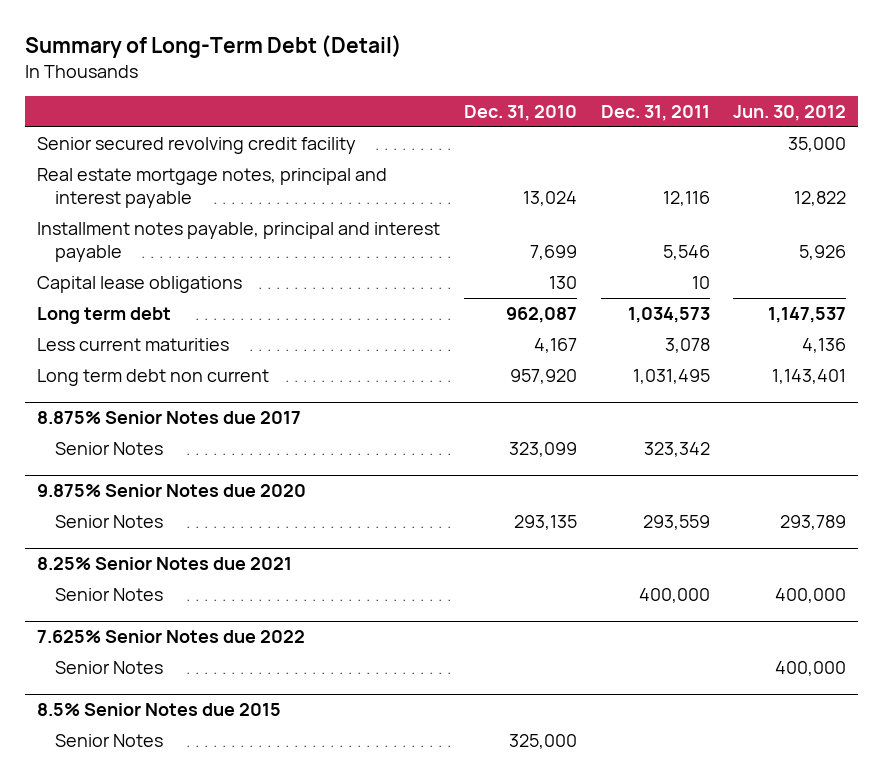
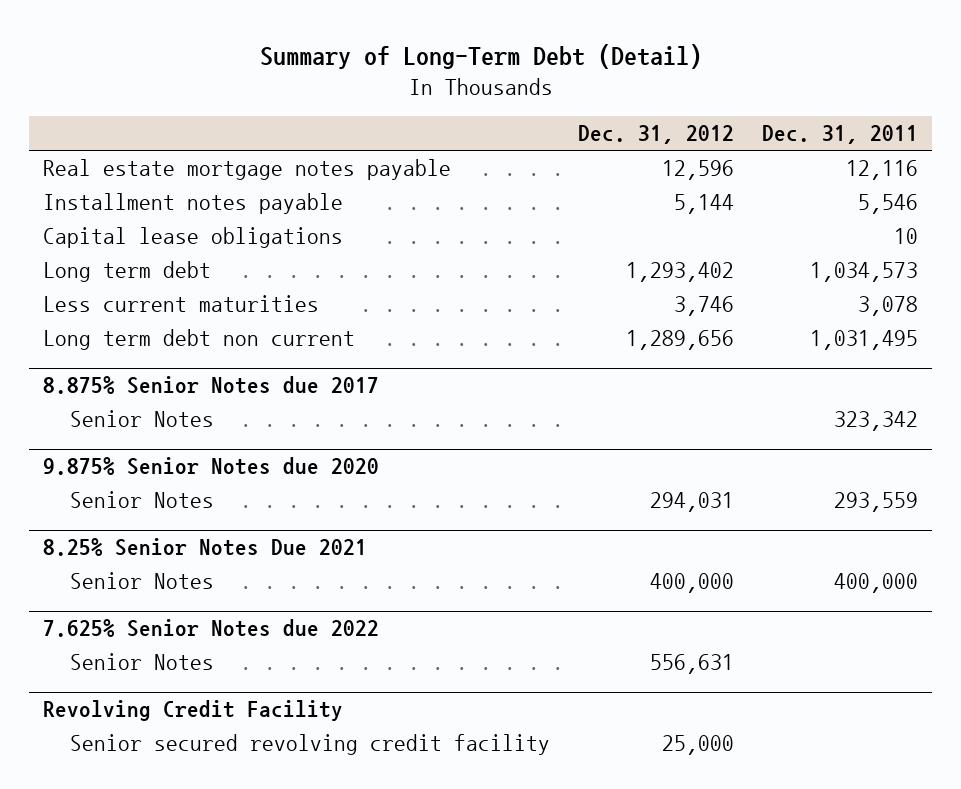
- | Dec. 31, 2010 | Dec. 31, 2011 | Jun. 30, 2012
+ | Dec. 31, 2012 | Dec. 31, 2011
- Senior secured revolving credit facility | | | 35,000
- Real estate mortgage notes, principal and interest payable | 13,024 | 12,116 | 12,822
- Installment notes payable, principal and interest payable | 7,699 | 5,546 | 5,926
+ Real estate mortgage notes payable | 12,596 | 12,116
+ Installment notes payable | 5,144 | 5,546
- 8.25% Senior Notes due 2021
+ 8.25% Senior Notes Due 2021
- 8.5% Senior Notes due 2015
- Senior Notes | 325,000 | |
+ Revolving Credit Facility
+ Senior secured revolving credit facility | 25,000 |

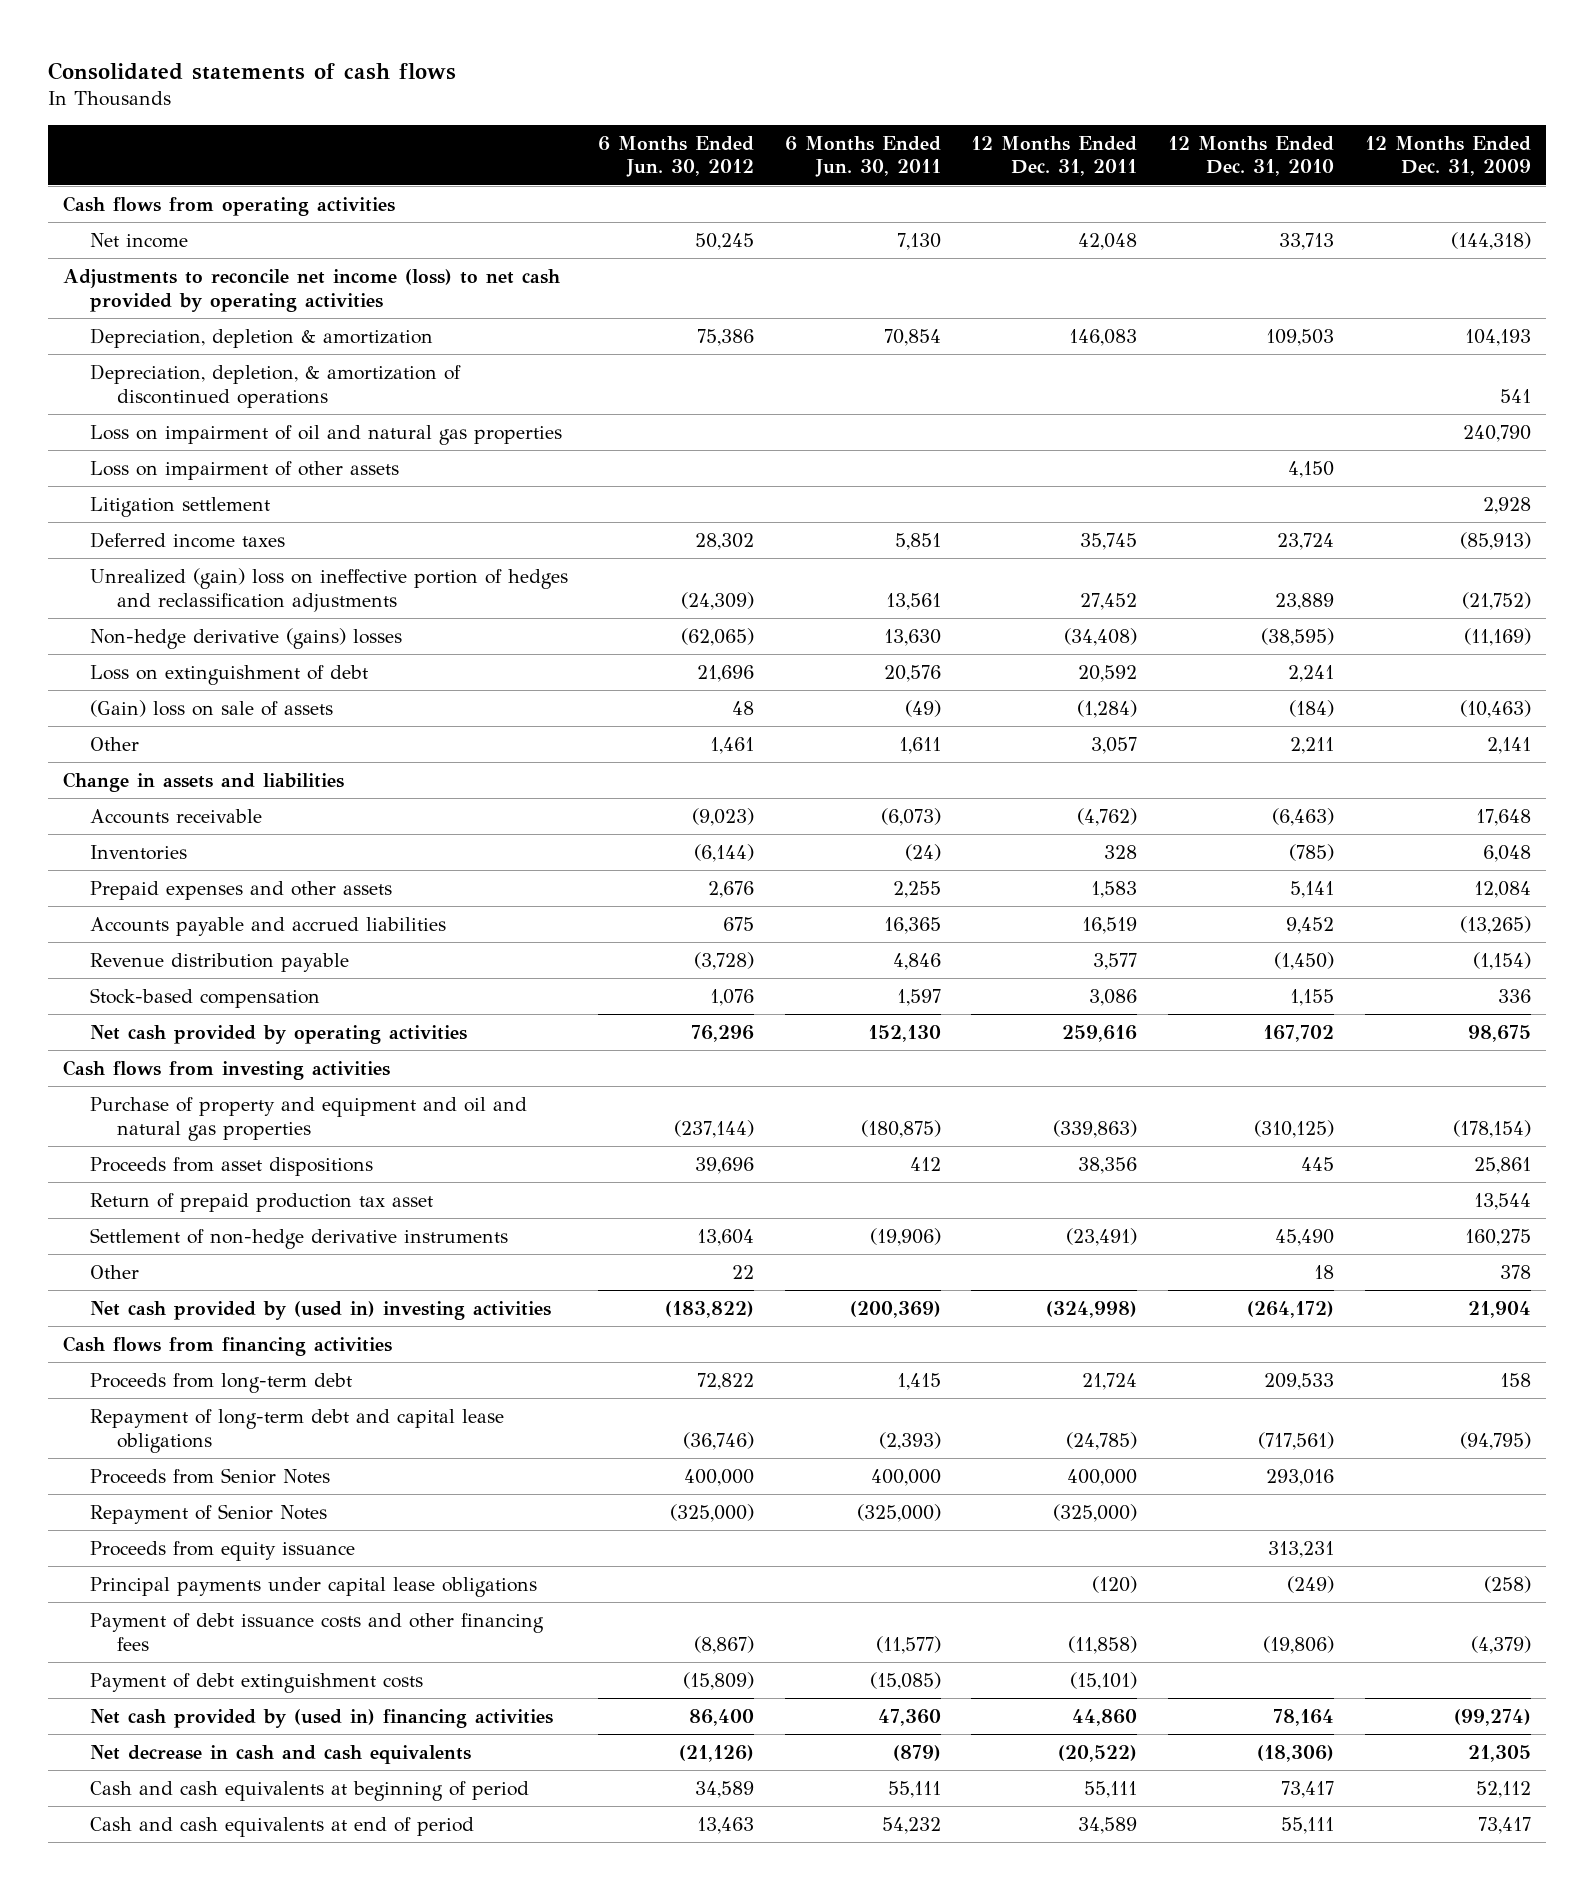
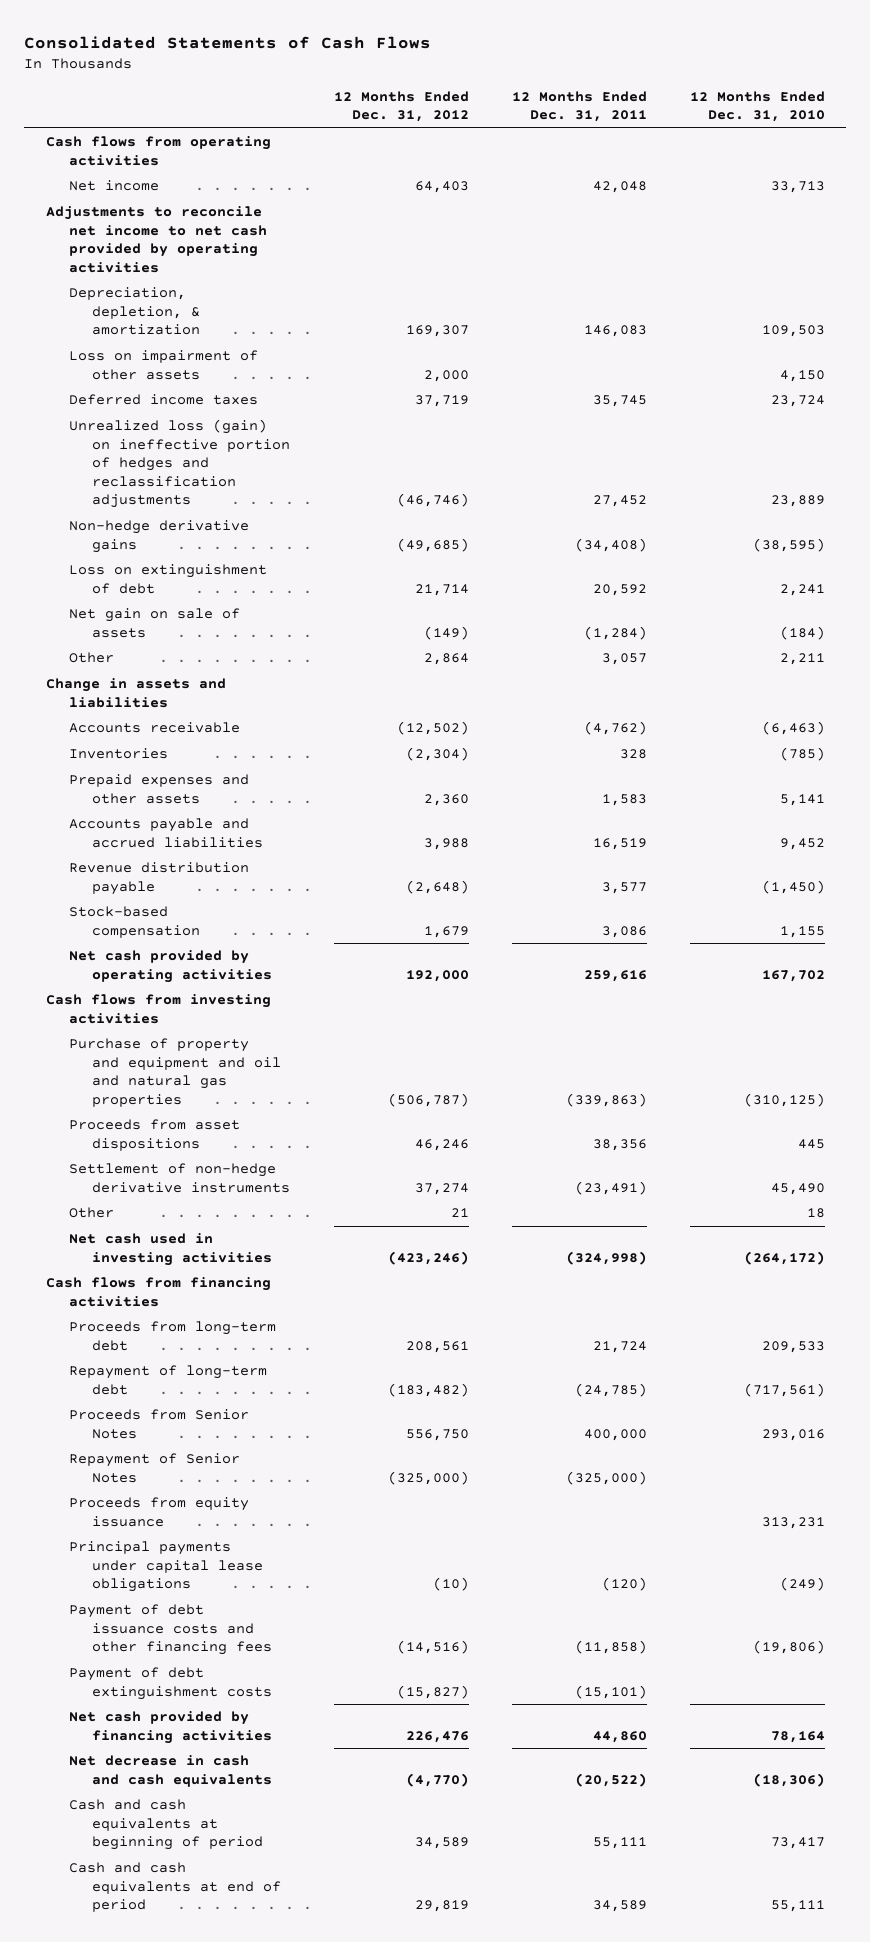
- Consolidated statements of cash flows
+ Consolidated Statements of Cash Flows
- | 6 Months Ended Jun. 30, 2012 | 6 Months Ended Jun. 30, 2011 | 12 Months Ended Dec. 31, 2011 | 12 Months Ended Dec. 31, 2010 | 12 Months Ended Dec. 31, 2009
+ | 12 Months Ended Dec. 31, 2012 | 12 Months Ended Dec. 31, 2011 | 12 Months Ended Dec. 31, 2010
- Adjustments to reconcile net income (loss) to net cash provided by operating activities
- Depreciation, depletion & amortization | 75,386 | 70,854 | 146,083 | 109,503 | 104,193
- Depreciation, depletion, & amortization of discontinued operations | | | | | 541
- Loss on impairment of oil and natural gas properties | | | | | 240,790
+ Adjustments to reconcile net income to net cash provided by operating activities
+ Depreciation, depletion, & amortization | 169,307 | 146,083 | 109,503
- Litigation settlement | | | | | 2,928
- Unrealized (gain) loss on ineffective portion of hedges and reclassification adjustments | (24,309) | 13,561 | 27,452 | 23,889 | (21,752)
- Non-hedge derivative (gains) losses | (62,065) | 13,630 | (34,408) | (38,595) | (11,169)
+ Unrealized loss (gain) on ineffective portion of hedges and reclassification adjustments | (46,746) | 27,452 | 23,889
+ Non-hedge derivative gains | (49,685) | (34,408) | (38,595)
- (Gain) loss on sale of assets | 48 | (49) | (1,284) | (184) | (10,463)
+ Net gain on sale of assets | (149) | (1,284) | (184)
- Return of prepaid production tax asset | | | | | 13,544
- Net cash provided by (used in) investing activities | (183,822) | (200,369) | (324,998) | (264,172) | 21,904
+ Net cash used in investing activities | (423,246) | (324,998) | (264,172)
- Repayment of long-term debt and capital lease obligations | (36,746) | (2,393) | (24,785) | (717,561) | (94,795)
+ Repayment of long-term debt | (183,482) | (24,785) | (717,561)
- Net cash provided by (used in) financing activities | 86,400 | 47,360 | 44,860 | 78,164 | (99,274)
+ Net cash provided by financing activities | 226,476 | 44,860 | 78,164

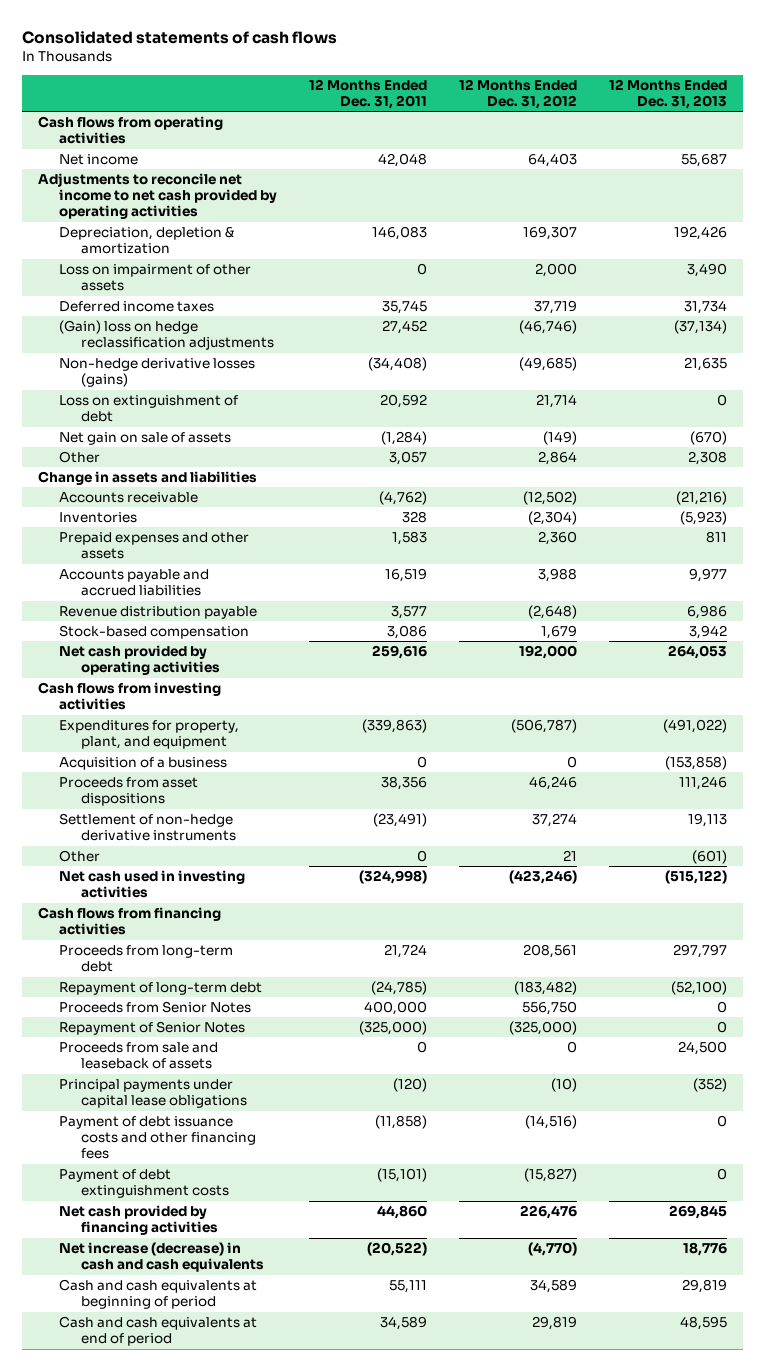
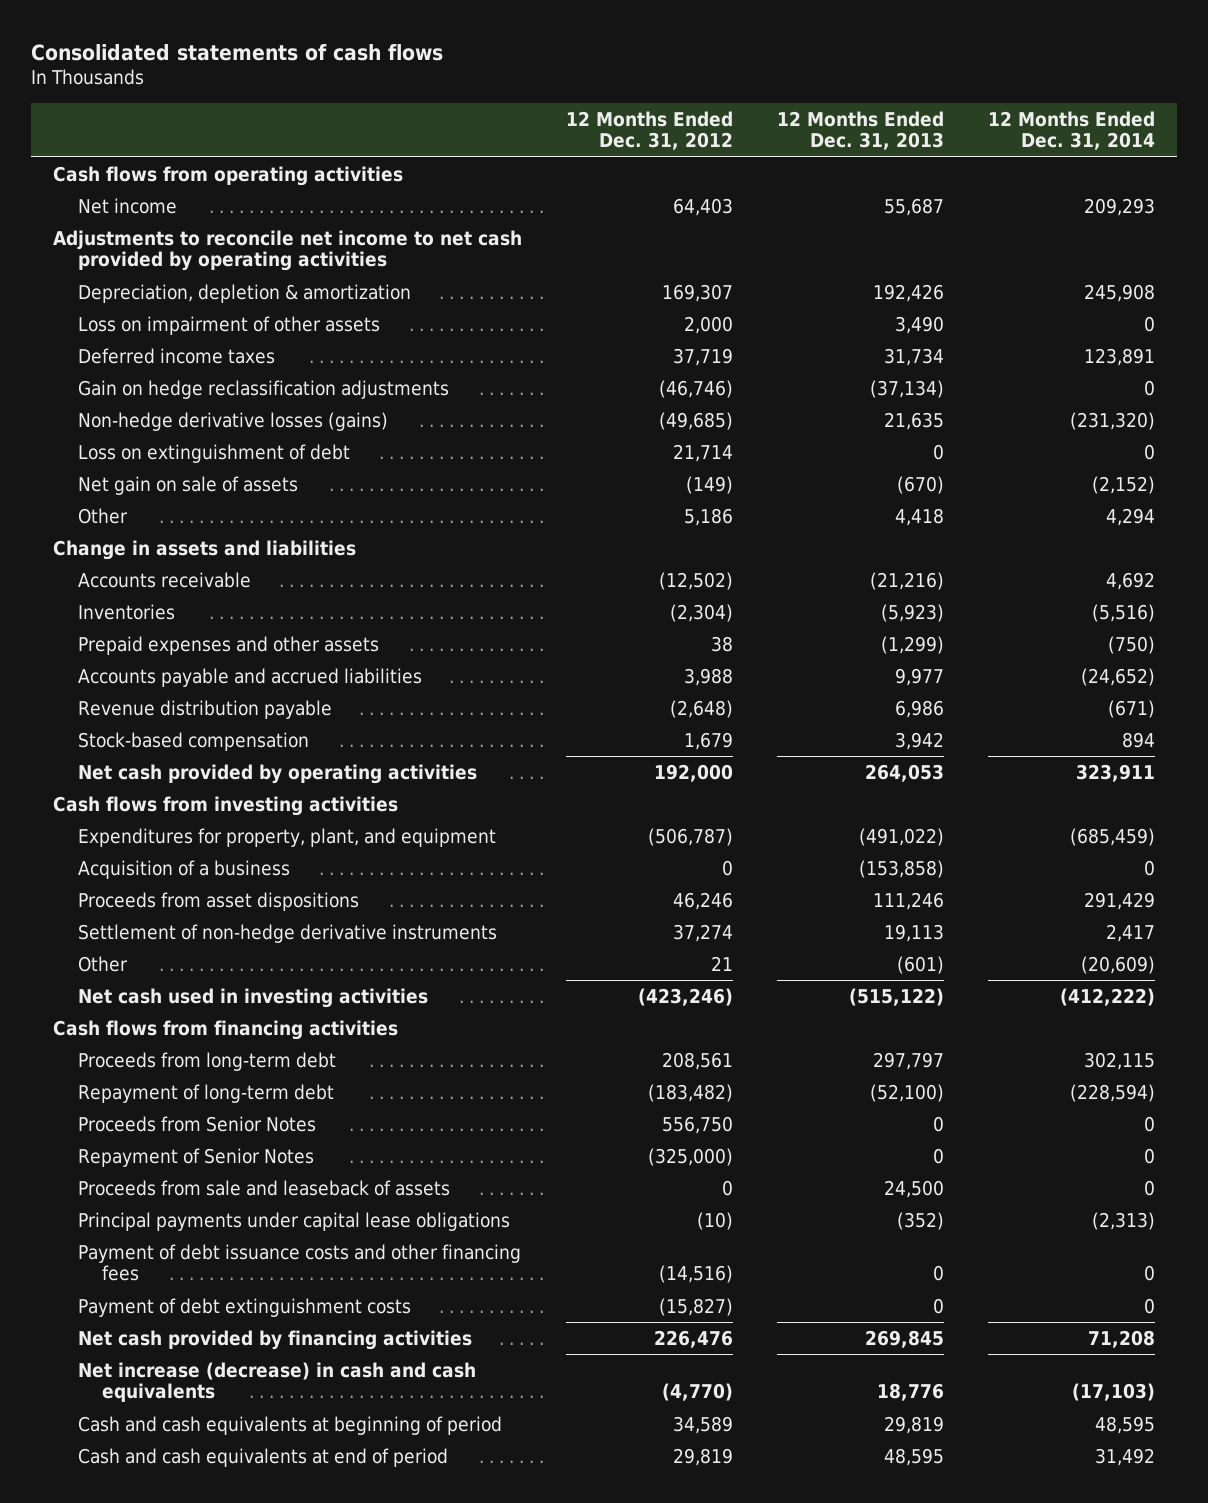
- | 12 Months Ended Dec. 31, 2011 | 12 Months Ended Dec. 31, 2012 | 12 Months Ended Dec. 31, 2013
+ | 12 Months Ended Dec. 31, 2012 | 12 Months Ended Dec. 31, 2013 | 12 Months Ended Dec. 31, 2014
- (Gain) loss on hedge reclassification adjustments | 27,452 | (46,746) | (37,134)
+ Gain on hedge reclassification adjustments | (46,746) | (37,134) | 0
- Other | 3,057 | 2,864 | 2,308
+ Other | 5,186 | 4,418 | 4,294
- Prepaid expenses and other assets | 1,583 | 2,360 | 811
+ Prepaid expenses and other assets | 38 | (1,299) | (750)

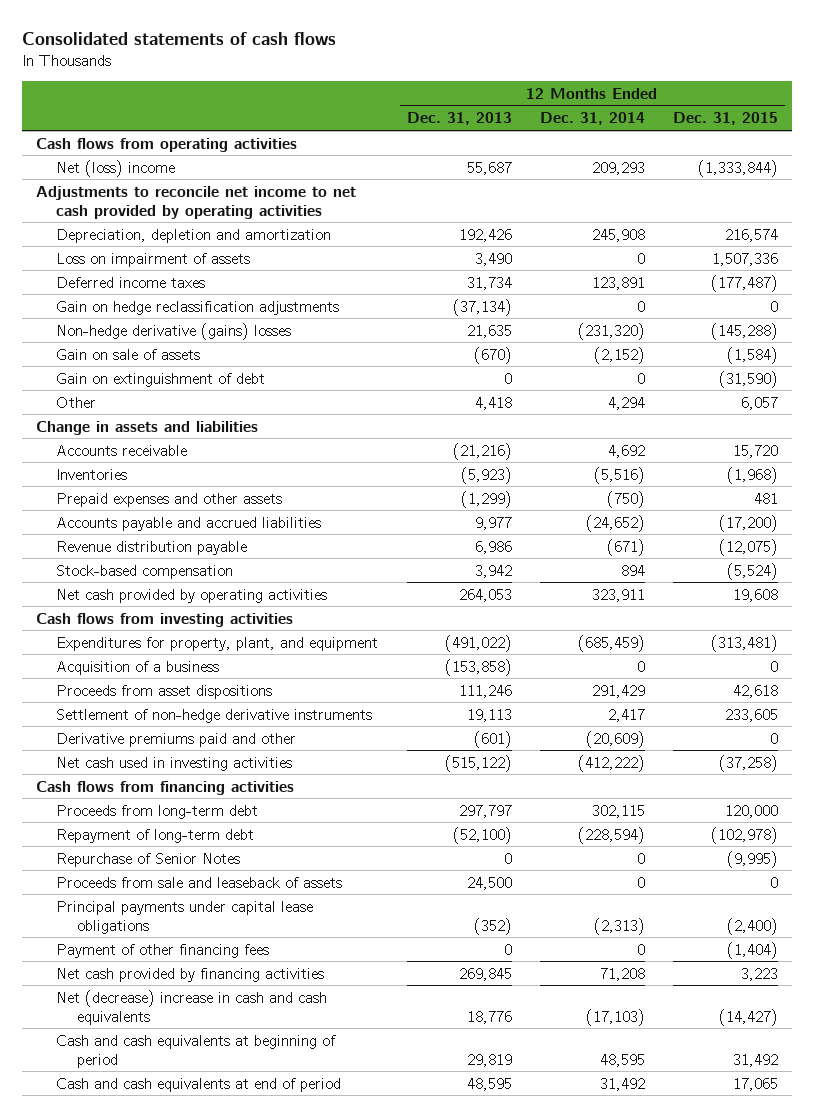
- | 12 Months Ended Dec. 31, 2012 | 12 Months Ended Dec. 31, 2013 | 12 Months Ended Dec. 31, 2014
+ | 12 Months Ended Dec. 31, 2013 | 12 Months Ended Dec. 31, 2014 | 12 Months Ended Dec. 31, 2015
- Net income | 64,403 | 55,687 | 209,293
+ Net (loss) income | 55,687 | 209,293 | (1,333,844)
- Depreciation, depletion & amortization | 169,307 | 192,426 | 245,908
- Loss on impairment of other assets | 2,000 | 3,490 | 0
+ Depreciation, depletion and amortization | 192,426 | 245,908 | 216,574
+ Loss on impairment of assets | 3,490 | 0 | 1,507,336
- Non-hedge derivative losses (gains) | (49,685) | 21,635 | (231,320)
- Loss on extinguishment of debt | 21,714 | 0 | 0
- Net gain on sale of assets | (149) | (670) | (2,152)
+ Non-hedge derivative (gains) losses | 21,635 | (231,320) | (145,288)
+ Gain on sale of assets | (670) | (2,152) | (1,584)
+ Gain on extinguishment of debt | 0 | 0 | (31,590)
- Other | 21 | (601) | (20,609)
+ Derivative premiums paid and other | (601) | (20,609) | 0
- Proceeds from Senior Notes | 556,750 | 0 | 0
- Repayment of Senior Notes | (325,000) | 0 | 0
+ Repurchase of Senior Notes | 0 | 0 | (9,995)
- Payment of debt issuance costs and other financing fees | (14,516) | 0 | 0
- Payment of debt extinguishment costs | (15,827) | 0 | 0
+ Payment of other financing fees | 0 | 0 | (1,404)
- Net increase (decrease) in cash and cash equivalents | (4,770) | 18,776 | (17,103)
+ Net (decrease) increase in cash and cash equivalents | 18,776 | (17,103) | (14,427)

